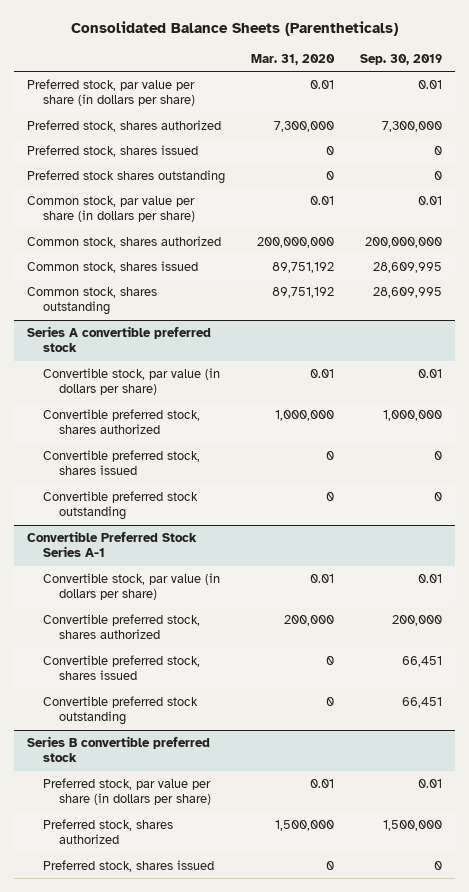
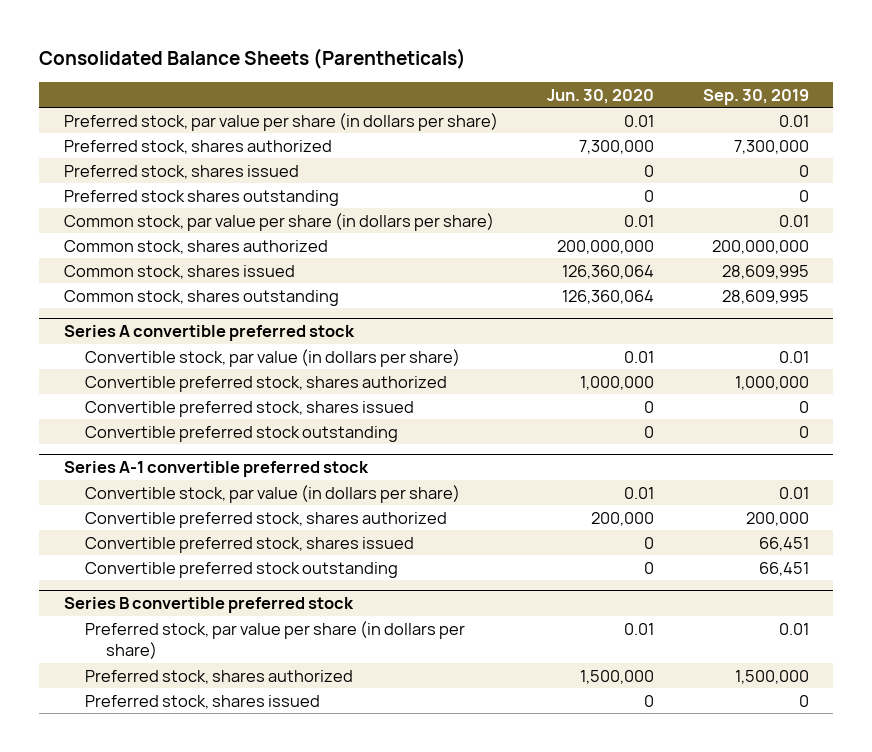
- | Mar. 31, 2020 | Sep. 30, 2019
+ | Jun. 30, 2020 | Sep. 30, 2019
- Convertible Preferred Stock Series A-1
+ Series A-1 convertible preferred stock

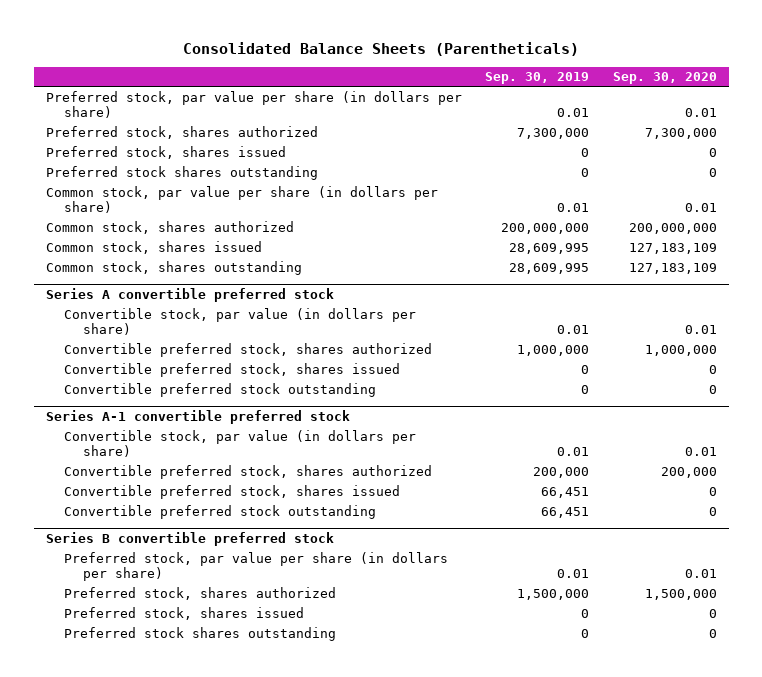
- | Jun. 30, 2020 | Sep. 30, 2019
+ | Sep. 30, 2019 | Sep. 30, 2020
@ Series B convertible preferred stock
+ Preferred stock shares outstanding | 0 | 0

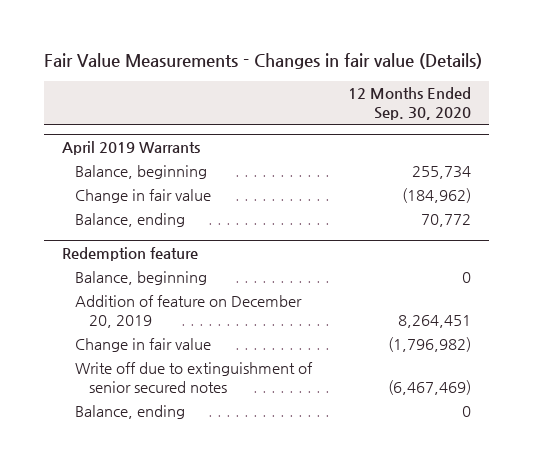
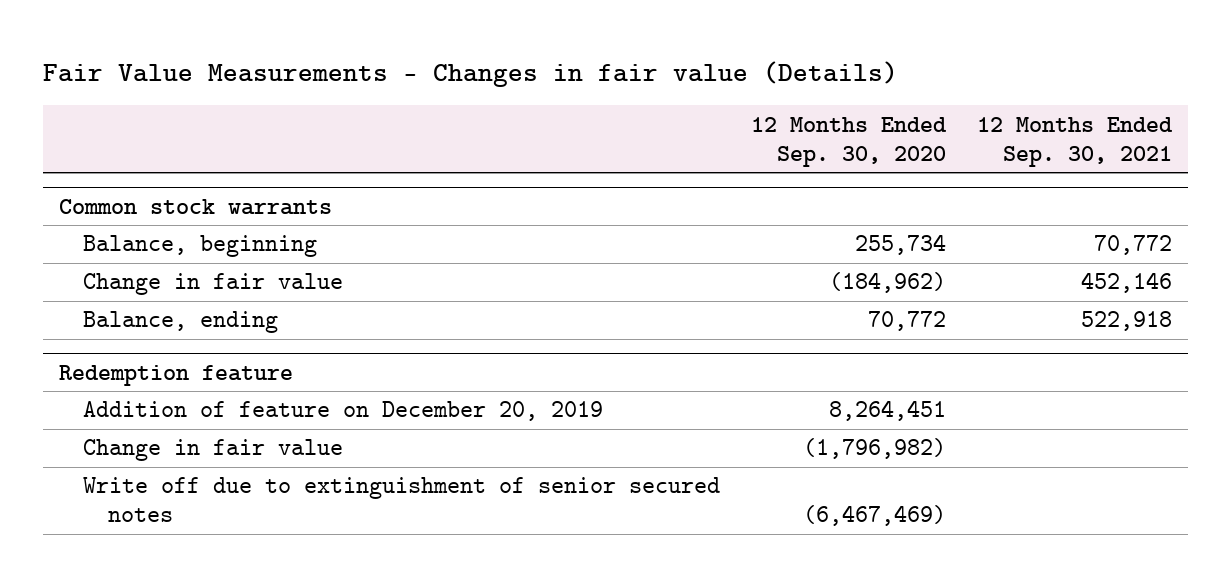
- | 12 Months Ended Sep. 30, 2020
+ | 12 Months Ended Sep. 30, 2020 | 12 Months Ended Sep. 30, 2021
- April 2019 Warrants
+ Common stock warrants
@ Redemption feature
- Balance, beginning | 0
- Balance, ending | 0

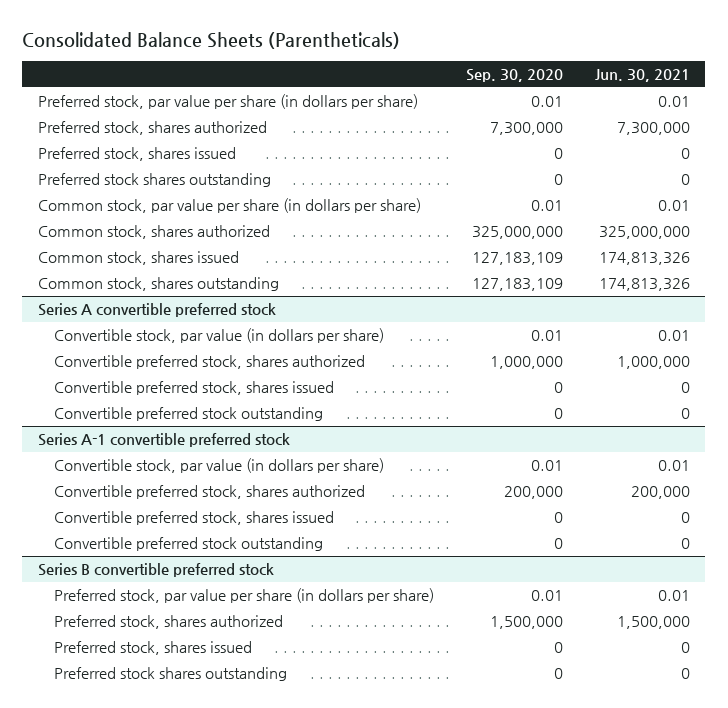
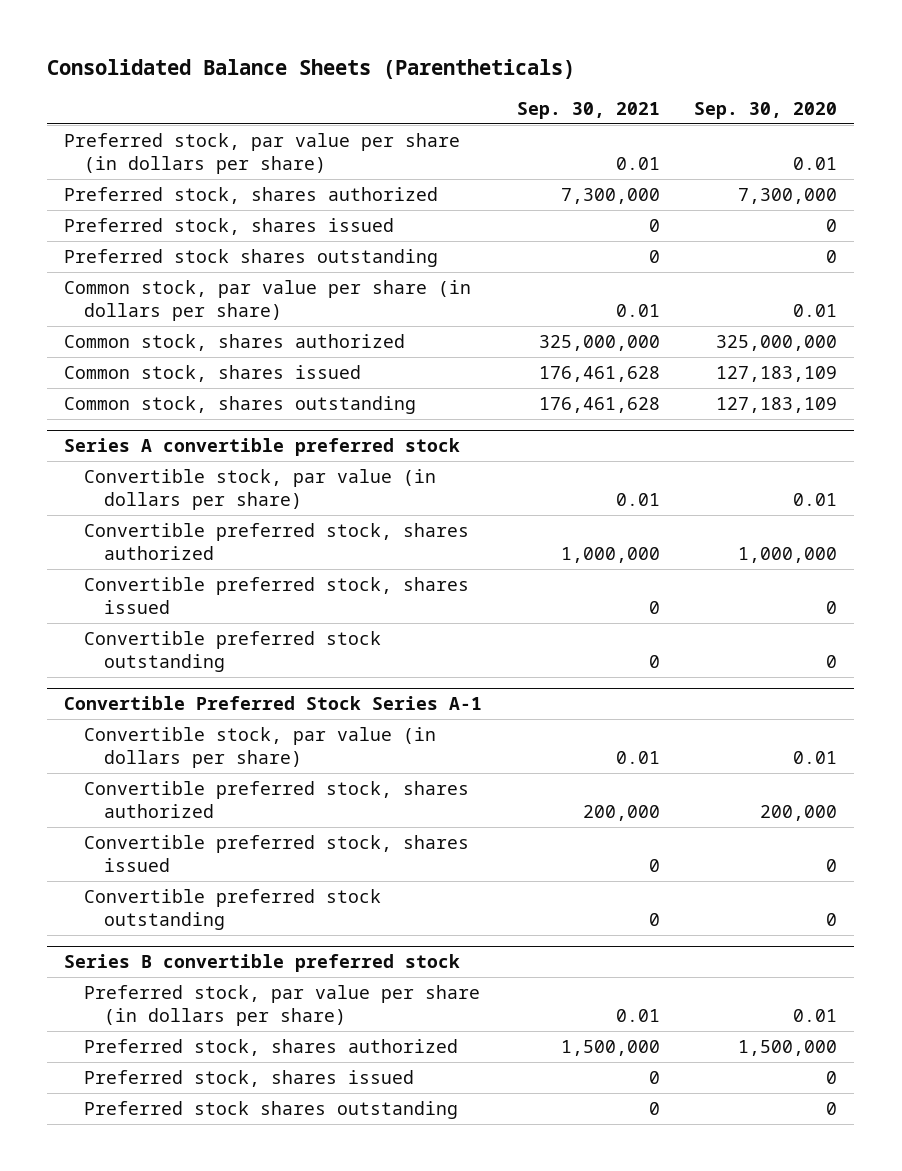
- | Sep. 30, 2020 | Jun. 30, 2021
+ | Sep. 30, 2021 | Sep. 30, 2020
- Series A-1 convertible preferred stock
+ Convertible Preferred Stock Series A-1

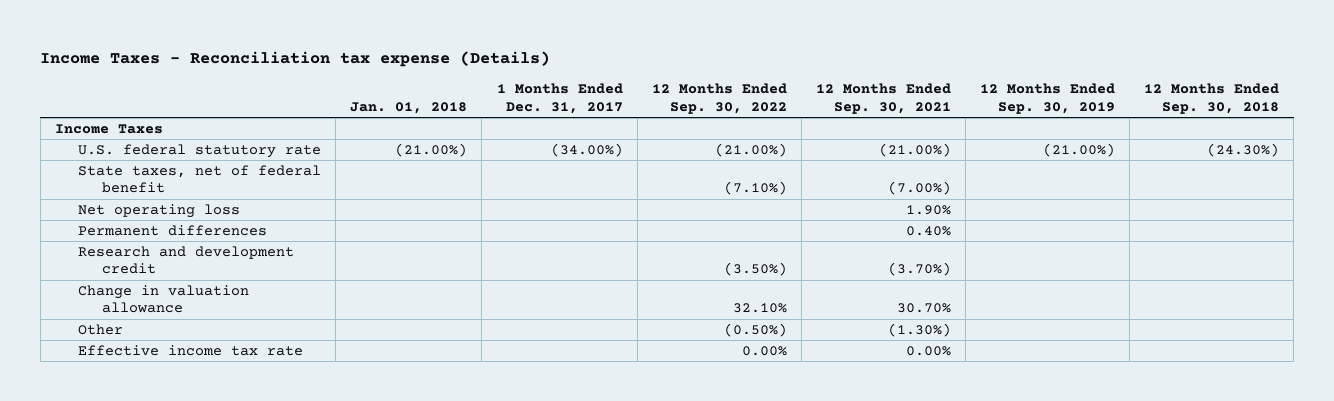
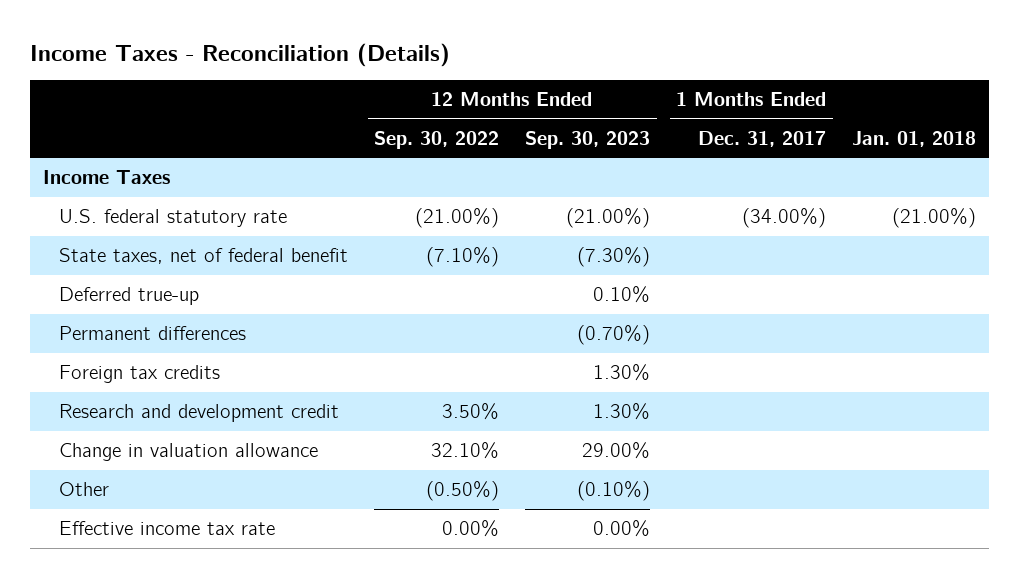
- Income Taxes - Reconciliation tax expense (Details)
+ Income Taxes - Reconciliation (Details)
- | Jan. 01, 2018 | 1 Months Ended Dec. 31, 2017 | 12 Months Ended Sep. 30, 2022 | 12 Months Ended Sep. 30, 2021 | 12 Months Ended Sep. 30, 2019 | 12 Months Ended Sep. 30, 2018
+ | 12 Months Ended Sep. 30, 2022 | 12 Months Ended Sep. 30, 2023 | 1 Months Ended Dec. 31, 2017 | Jan. 01, 2018
- Net operating loss | | | | 1.90% | |
+ Deferred true-up | | 0.10% | |
- Research and development credit | | | (3.50%) | (3.70%) | |
+ Foreign tax credits | | 1.30% | |
+ Research and development credit | 3.50% | 1.30% | |

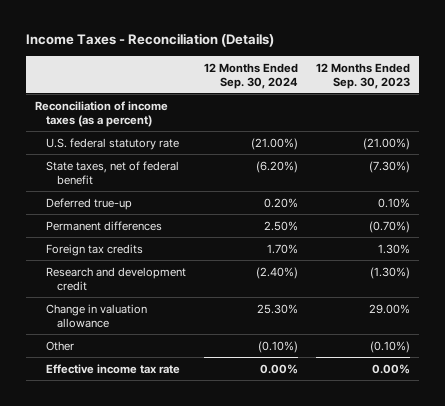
- | 12 Months Ended Sep. 30, 2022 | 12 Months Ended Sep. 30, 2023 | 1 Months Ended Dec. 31, 2017 | Jan. 01, 2018
+ | 12 Months Ended Sep. 30, 2024 | 12 Months Ended Sep. 30, 2023
- Income Taxes
+ Reconciliation of income taxes (as a percent)
- Research and development credit | 3.50% | 1.30% | |
+ Research and development credit | (2.40%) | (1.30%)

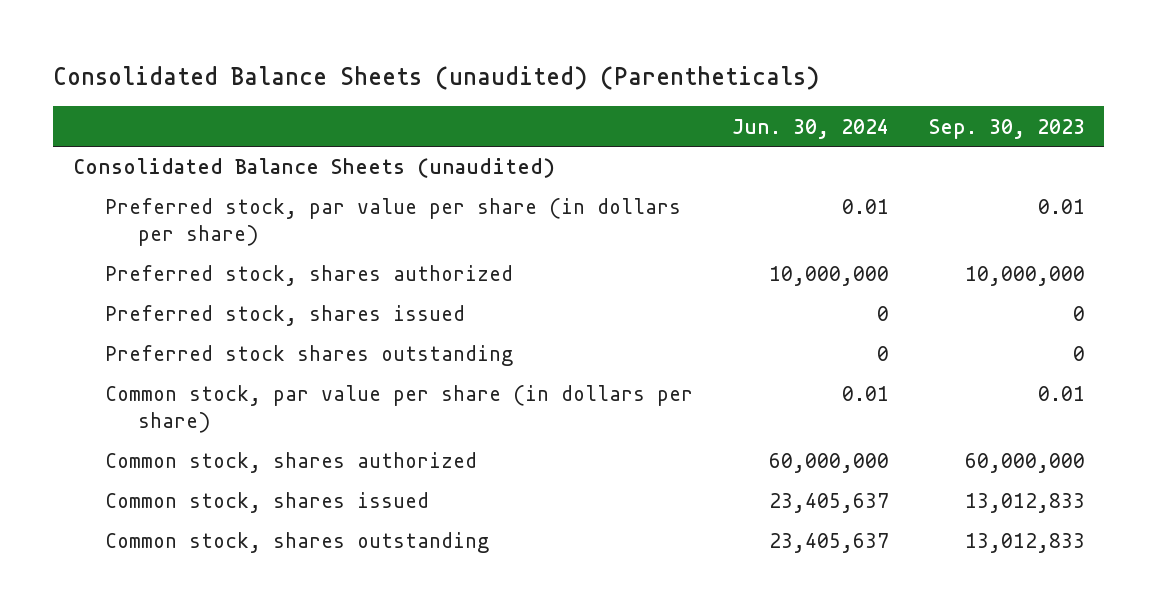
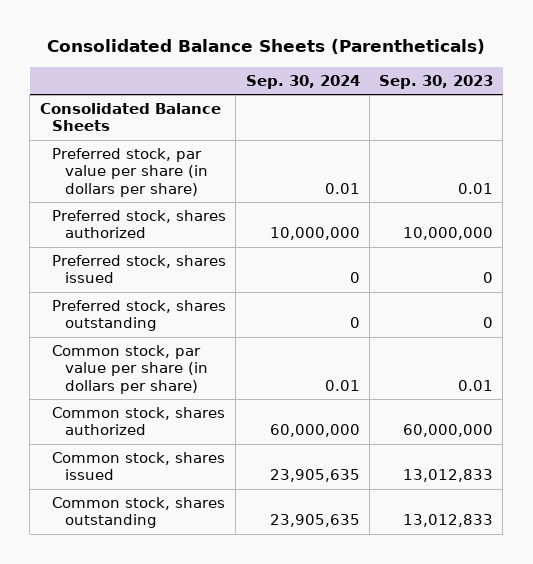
- Consolidated Balance Sheets (unaudited) (Parentheticals)
+ Consolidated Balance Sheets (Parentheticals)
- | Jun. 30, 2024 | Sep. 30, 2023
+ | Sep. 30, 2024 | Sep. 30, 2023
- Consolidated Balance Sheets (unaudited)
+ Consolidated Balance Sheets
- Preferred stock shares outstanding | 0 | 0
+ Preferred stock, shares outstanding | 0 | 0

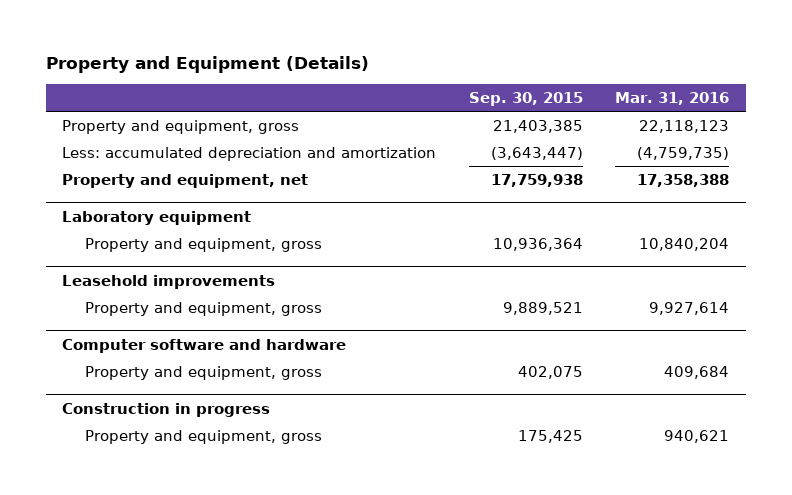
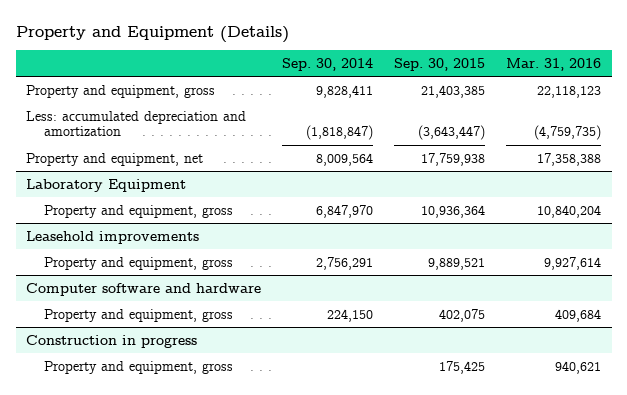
- | Sep. 30, 2015 | Mar. 31, 2016
+ | Sep. 30, 2014 | Sep. 30, 2015 | Mar. 31, 2016
- Laboratory equipment
+ Laboratory Equipment

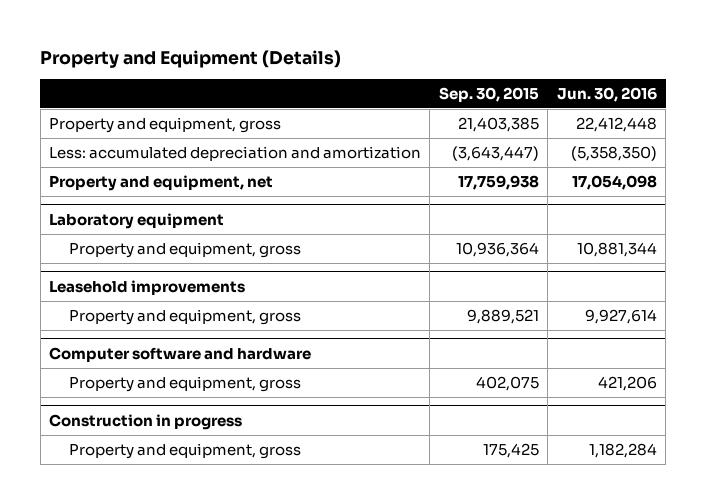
- | Sep. 30, 2014 | Sep. 30, 2015 | Mar. 31, 2016
+ | Sep. 30, 2015 | Jun. 30, 2016
- Laboratory Equipment
+ Laboratory equipment

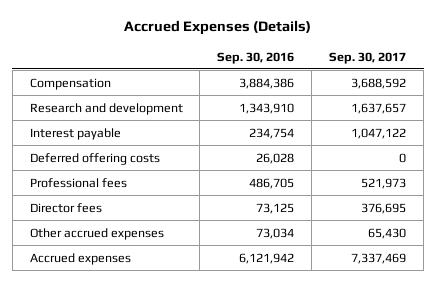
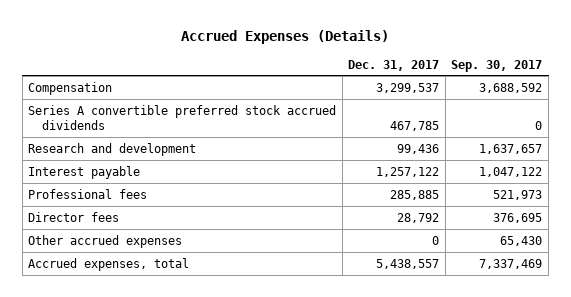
- | Sep. 30, 2016 | Sep. 30, 2017
+ | Dec. 31, 2017 | Sep. 30, 2017
+ Series A convertible preferred stock accrued dividends | 467,785 | 0
- Deferred offering costs | 26,028 | 0
- Accrued expenses | 6,121,942 | 7,337,469
+ Accrued expenses, total | 5,438,557 | 7,337,469

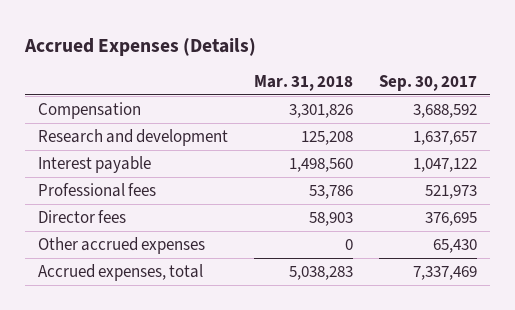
- | Dec. 31, 2017 | Sep. 30, 2017
+ | Mar. 31, 2018 | Sep. 30, 2017
- Series A convertible preferred stock accrued dividends | 467,785 | 0

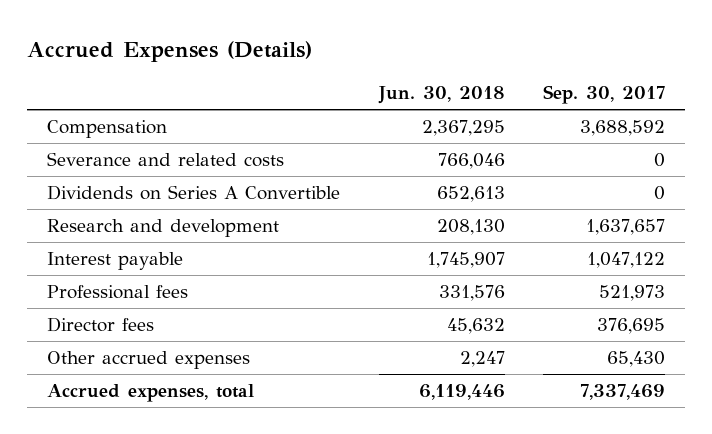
- | Mar. 31, 2018 | Sep. 30, 2017
+ | Jun. 30, 2018 | Sep. 30, 2017
+ Severance and related costs | 766,046 | 0
+ Dividends on Series A Convertible | 652,613 | 0

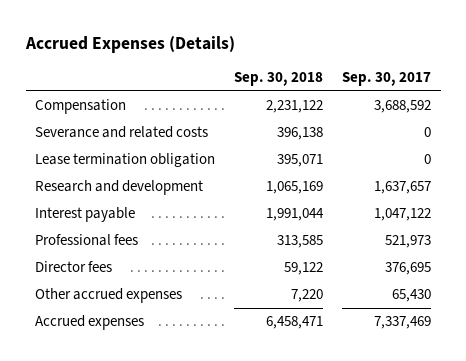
- | Jun. 30, 2018 | Sep. 30, 2017
+ | Sep. 30, 2018 | Sep. 30, 2017
- Dividends on Series A Convertible | 652,613 | 0
+ Lease termination obligation | 395,071 | 0
- Accrued expenses, total | 6,119,446 | 7,337,469
+ Accrued expenses | 6,458,471 | 7,337,469

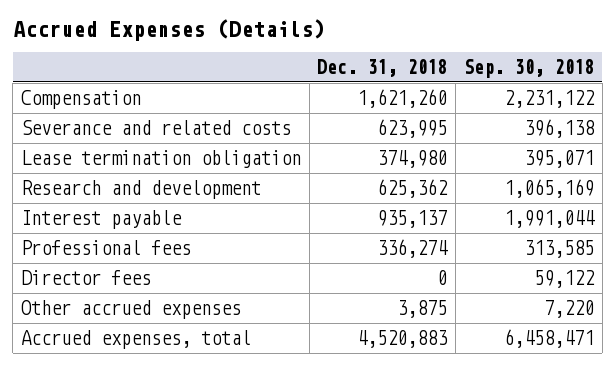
- | Sep. 30, 2018 | Sep. 30, 2017
+ | Dec. 31, 2018 | Sep. 30, 2018
- Accrued expenses | 6,458,471 | 7,337,469
+ Accrued expenses, total | 4,520,883 | 6,458,471

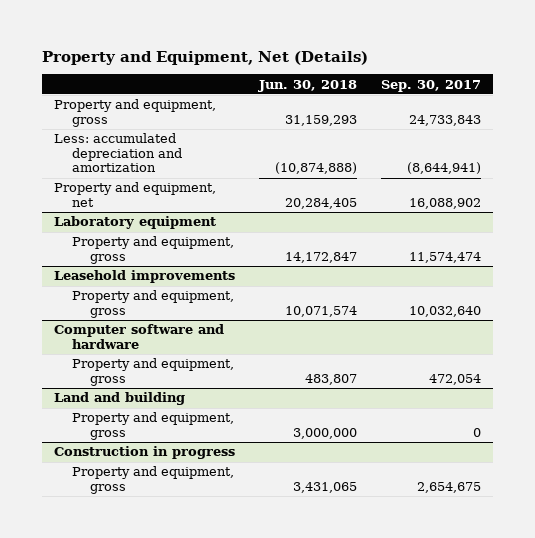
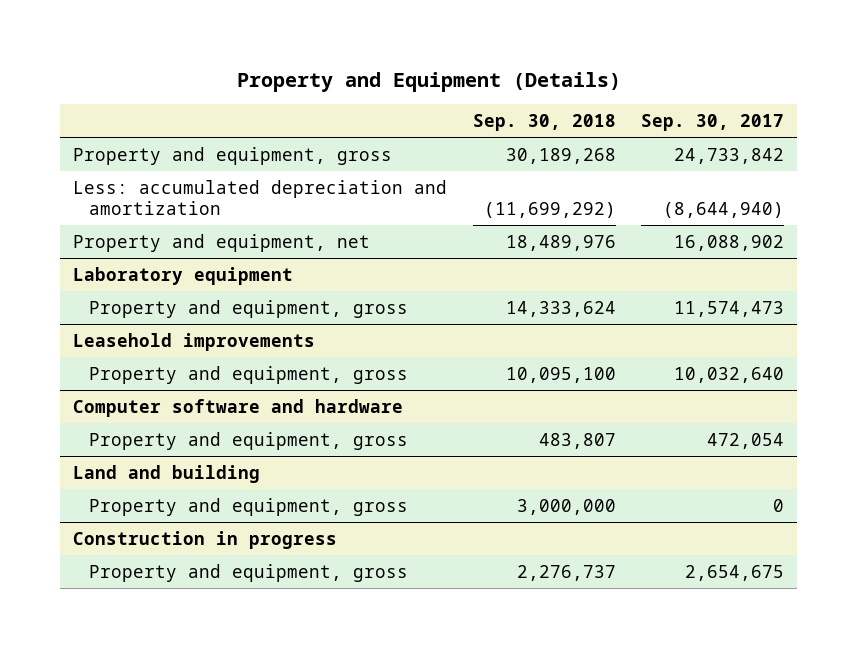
- Property and Equipment, Net (Details)
+ Property and Equipment (Details)
- | Jun. 30, 2018 | Sep. 30, 2017
+ | Sep. 30, 2018 | Sep. 30, 2017
- Property and equipment, gross | 31,159,293 | 24,733,843
- Less: accumulated depreciation and amortization | (10,874,888) | (8,644,941)
+ Property and equipment, gross | 30,189,268 | 24,733,842
+ Less: accumulated depreciation and amortization | (11,699,292) | (8,644,940)
@ Laboratory equipment
- Property and equipment, gross | 14,172,847 | 11,574,474
+ Property and equipment, gross | 14,333,624 | 11,574,473

